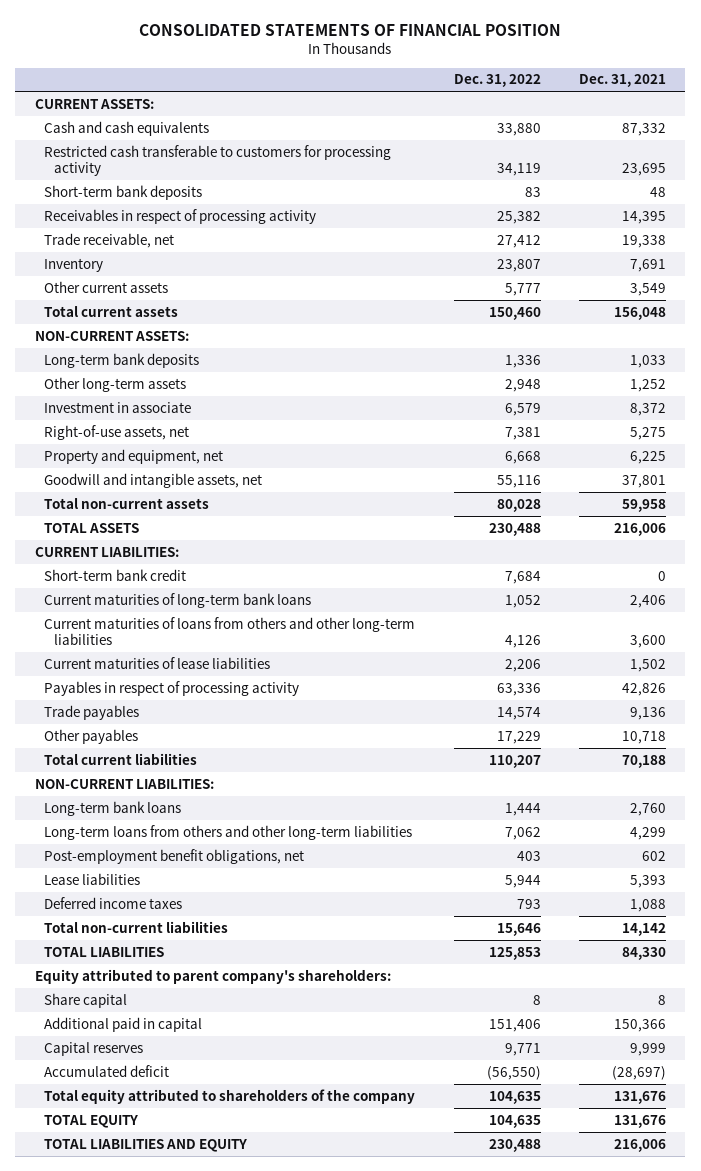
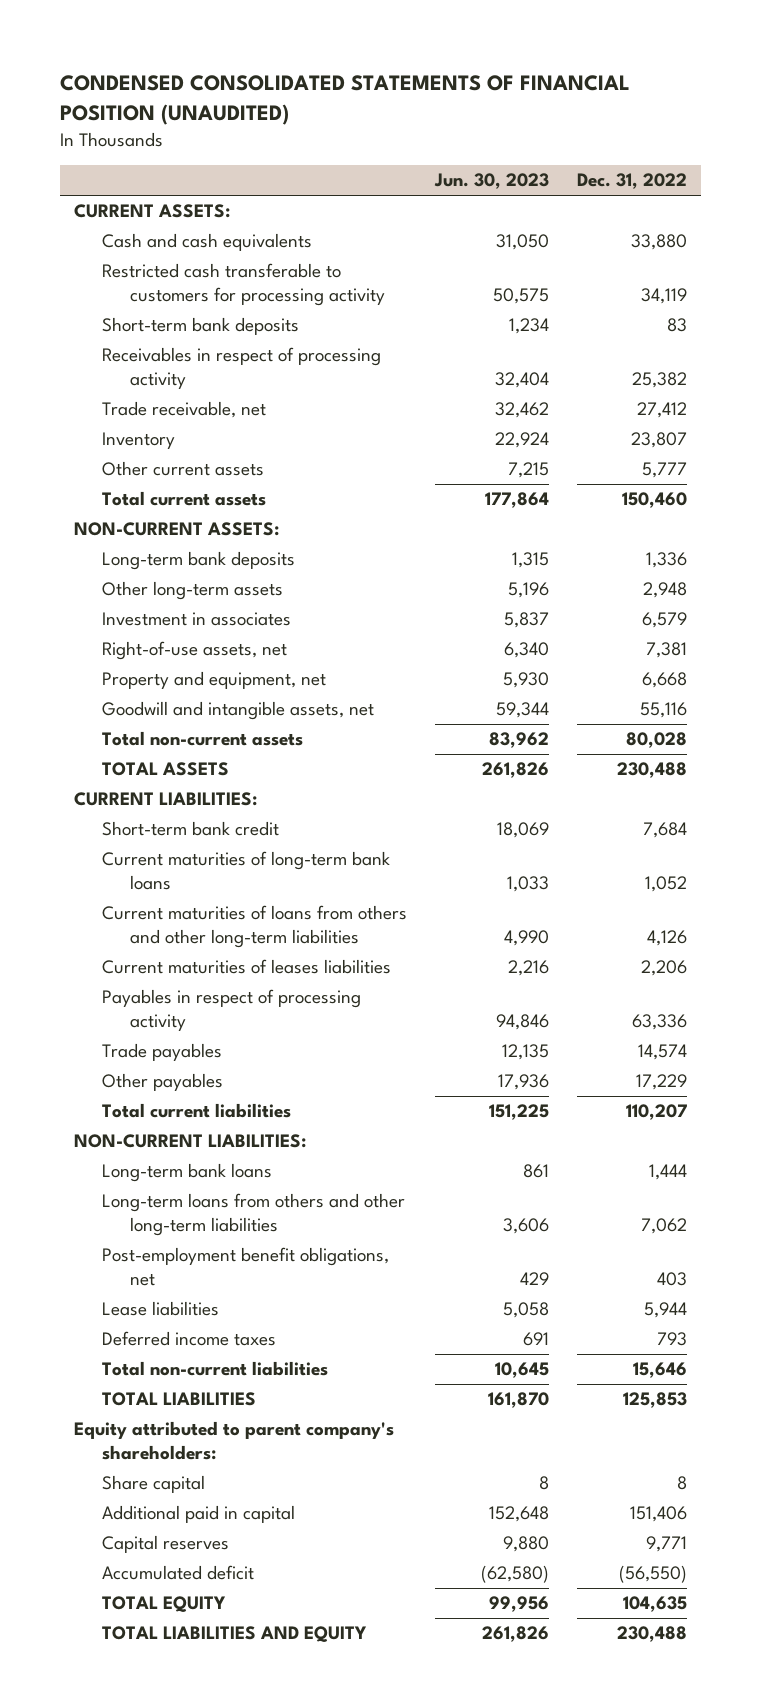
- CONSOLIDATED STATEMENTS OF FINANCIAL POSITION
+ CONDENSED CONSOLIDATED STATEMENTS OF FINANCIAL POSITION (UNAUDITED)
- | Dec. 31, 2022 | Dec. 31, 2021
+ | Jun. 30, 2023 | Dec. 31, 2022
- Investment in associate | 6,579 | 8,372
+ Investment in associates | 5,837 | 6,579
- Current maturities of lease liabilities | 2,206 | 1,502
+ Current maturities of leases liabilities | 2,216 | 2,206
- Total equity attributed to shareholders of the company | 104,635 | 131,676

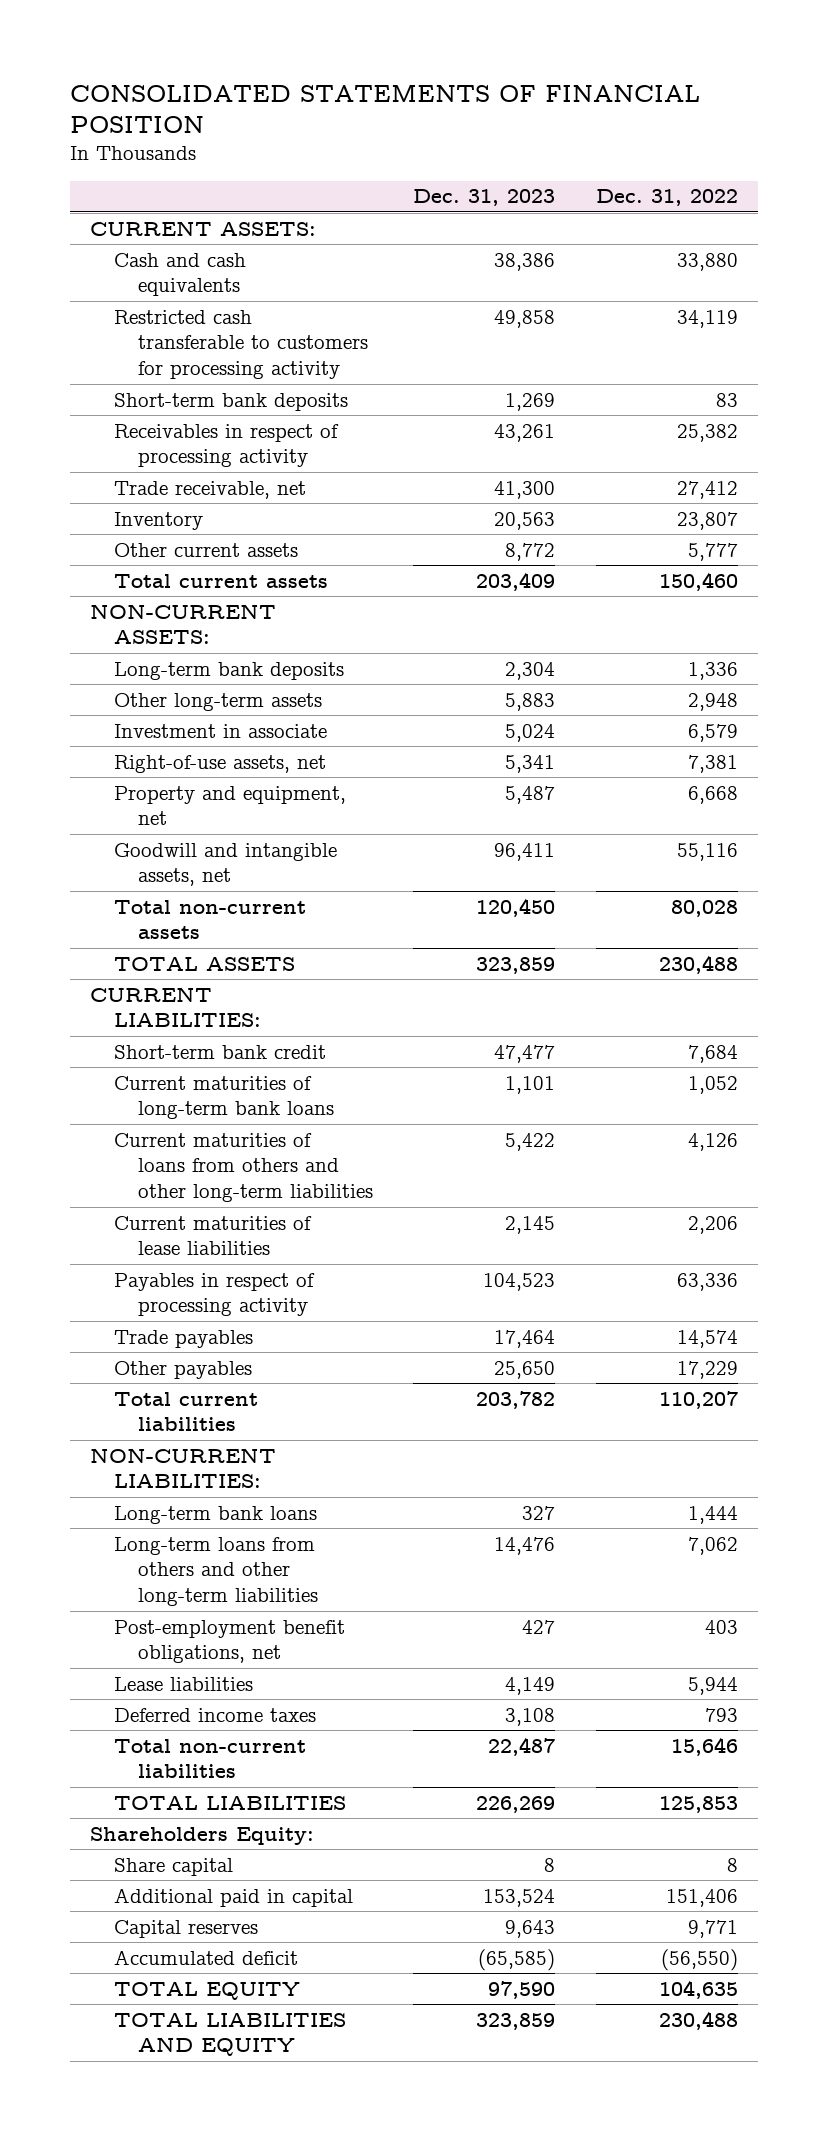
- CONDENSED CONSOLIDATED STATEMENTS OF FINANCIAL POSITION (UNAUDITED)
+ CONSOLIDATED STATEMENTS OF FINANCIAL POSITION
- | Jun. 30, 2023 | Dec. 31, 2022
+ | Dec. 31, 2023 | Dec. 31, 2022
- Investment in associates | 5,837 | 6,579
+ Investment in associate | 5,024 | 6,579
- Current maturities of leases liabilities | 2,216 | 2,206
+ Current maturities of lease liabilities | 2,145 | 2,206
- Equity attributed to parent company's shareholders:
+ Shareholders Equity:

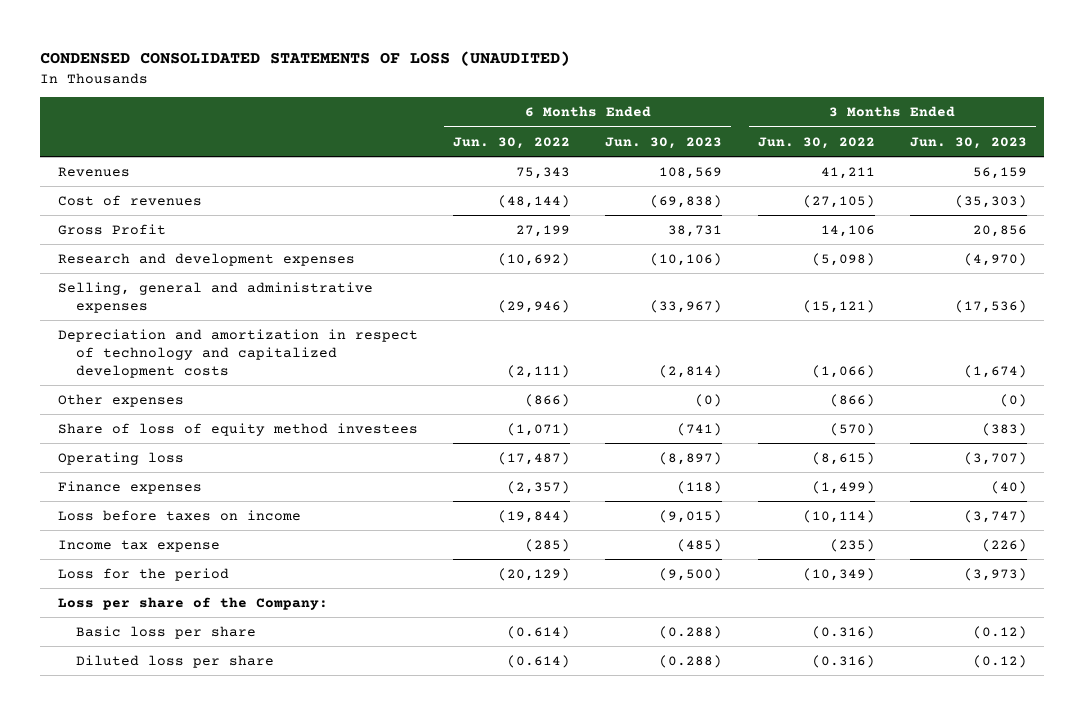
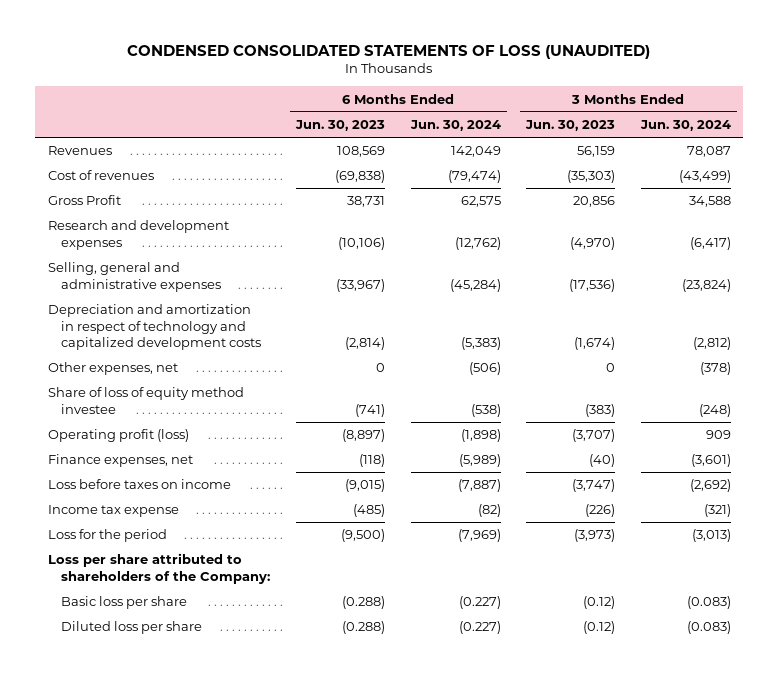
- | 6 Months Ended Jun. 30, 2022 | 6 Months Ended Jun. 30, 2023 | 3 Months Ended Jun. 30, 2022 | 3 Months Ended Jun. 30, 2023
+ | 6 Months Ended Jun. 30, 2023 | 6 Months Ended Jun. 30, 2024 | 3 Months Ended Jun. 30, 2023 | 3 Months Ended Jun. 30, 2024
- Other expenses | (866) | (0) | (866) | (0)
- Share of loss of equity method investees | (1,071) | (741) | (570) | (383)
- Operating loss | (17,487) | (8,897) | (8,615) | (3,707)
- Finance expenses | (2,357) | (118) | (1,499) | (40)
+ Other expenses, net | 0 | (506) | 0 | (378)
+ Share of loss of equity method investee | (741) | (538) | (383) | (248)
+ Operating profit (loss) | (8,897) | (1,898) | (3,707) | 909
+ Finance expenses, net | (118) | (5,989) | (40) | (3,601)
- Loss per share of the Company:
+ Loss per share attributed to shareholders of the Company:

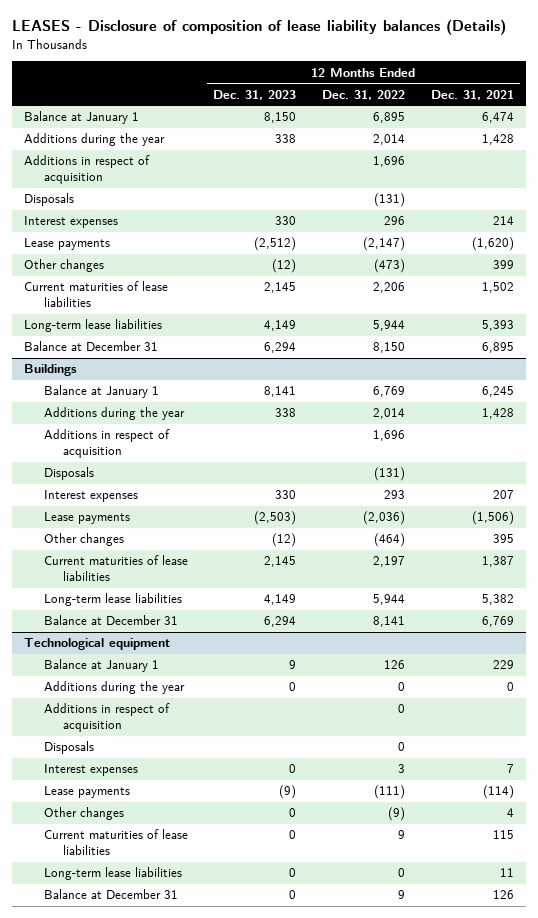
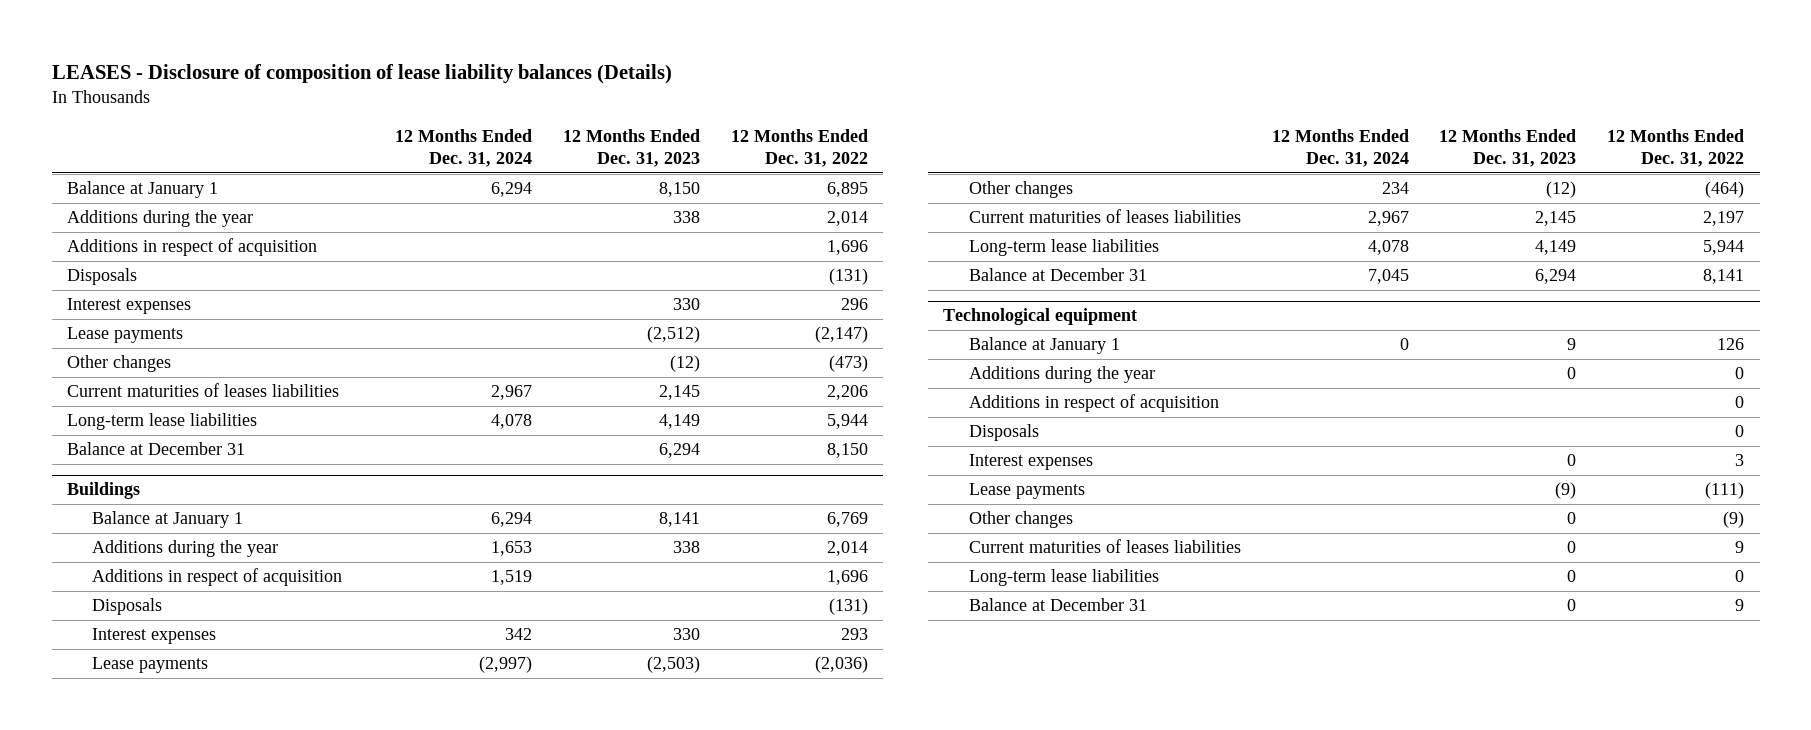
- | 12 Months Ended Dec. 31, 2023 | 12 Months Ended Dec. 31, 2022 | 12 Months Ended Dec. 31, 2021
+ | 12 Months Ended Dec. 31, 2024 | 12 Months Ended Dec. 31, 2023 | 12 Months Ended Dec. 31, 2022
- Current maturities of lease liabilities | 2,145 | 2,206 | 1,502
+ Current maturities of leases liabilities | 2,967 | 2,145 | 2,206
@ Buildings
- Current maturities of lease liabilities | 2,145 | 2,197 | 1,387
+ Current maturities of leases liabilities | 2,967 | 2,145 | 2,197
@ Technological equipment
- Current maturities of lease liabilities | 0 | 9 | 115
+ Current maturities of leases liabilities | | 0 | 9

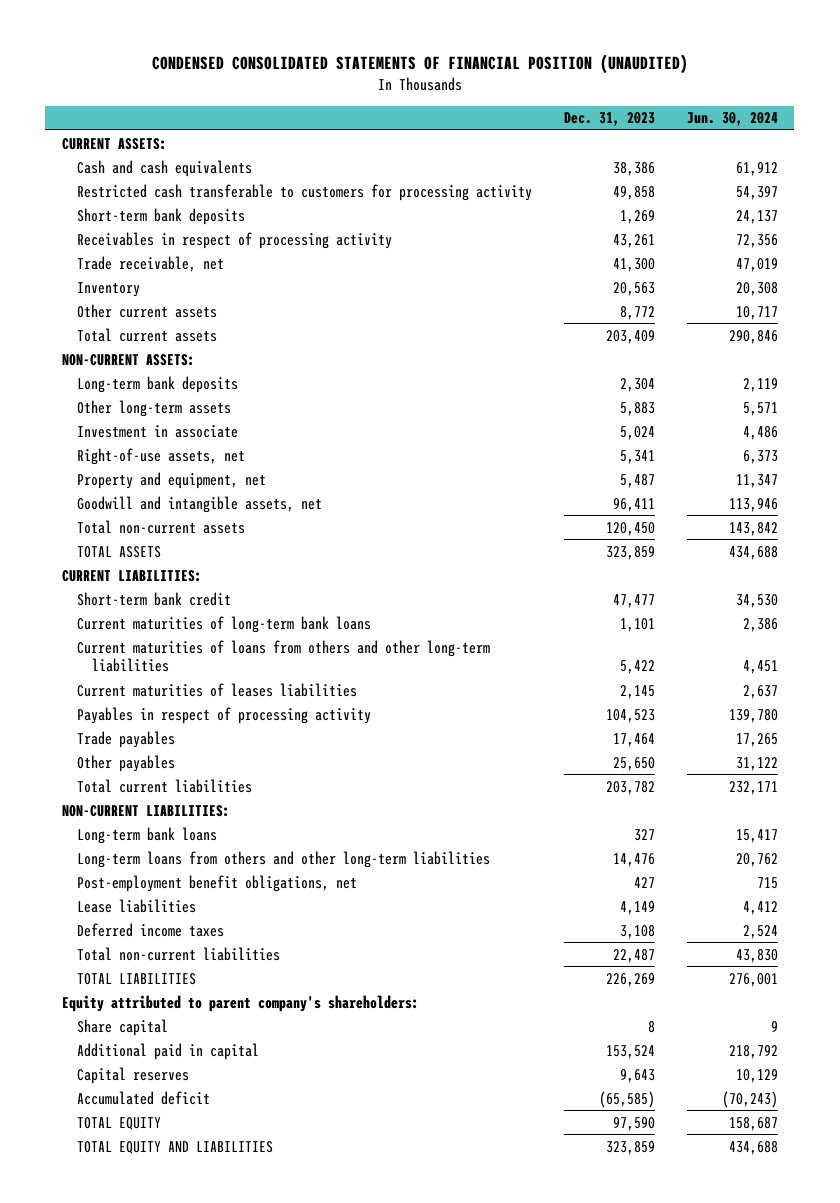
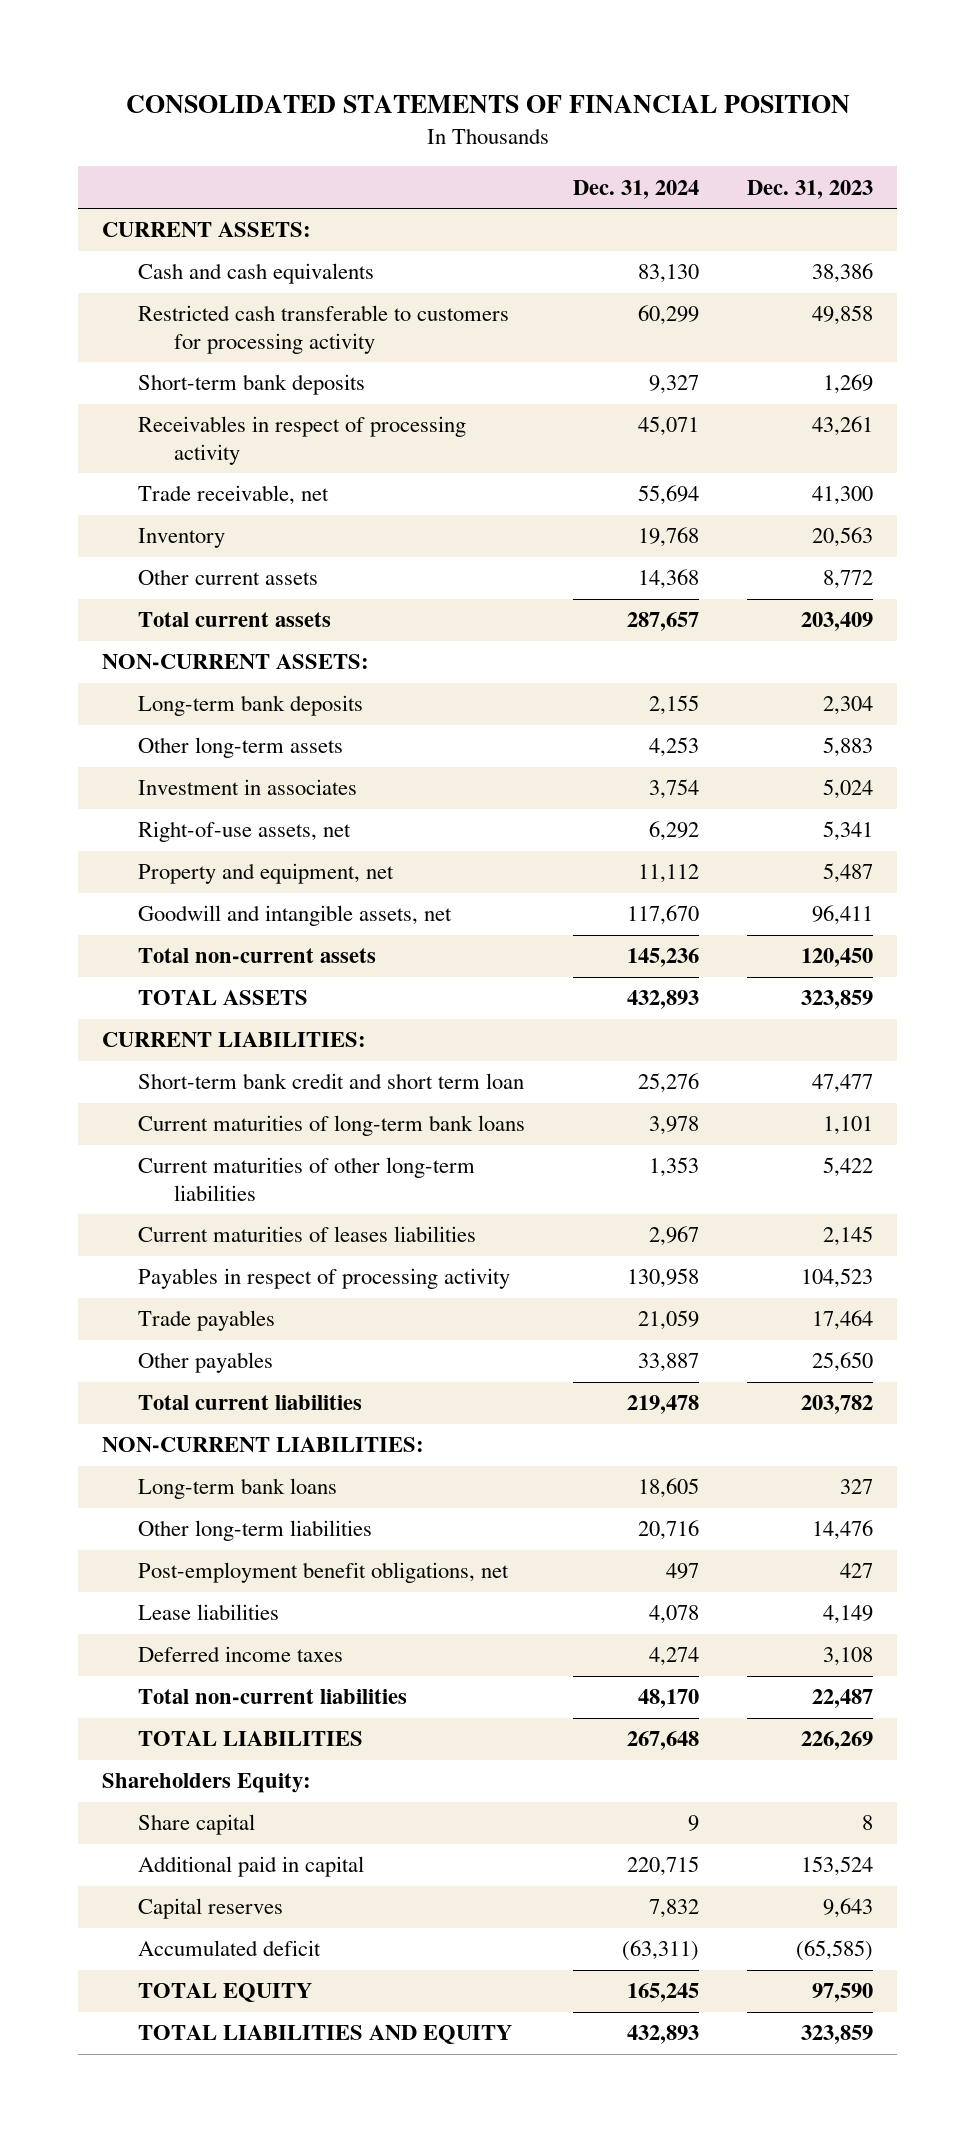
- CONDENSED CONSOLIDATED STATEMENTS OF FINANCIAL POSITION (UNAUDITED)
+ CONSOLIDATED STATEMENTS OF FINANCIAL POSITION
- | Dec. 31, 2023 | Jun. 30, 2024
+ | Dec. 31, 2024 | Dec. 31, 2023
- Investment in associate | 5,024 | 4,486
+ Investment in associates | 3,754 | 5,024
- Short-term bank credit | 47,477 | 34,530
+ Short-term bank credit and short term loan | 25,276 | 47,477
- Current maturities of loans from others and other long-term liabilities | 5,422 | 4,451
+ Current maturities of other long-term liabilities | 1,353 | 5,422
- Long-term loans from others and other long-term liabilities | 14,476 | 20,762
+ Other long-term liabilities | 20,716 | 14,476
- Equity attributed to parent company's shareholders:
+ Shareholders Equity:
- TOTAL EQUITY AND LIABILITIES | 323,859 | 434,688
+ TOTAL LIABILITIES AND EQUITY | 432,893 | 323,859

